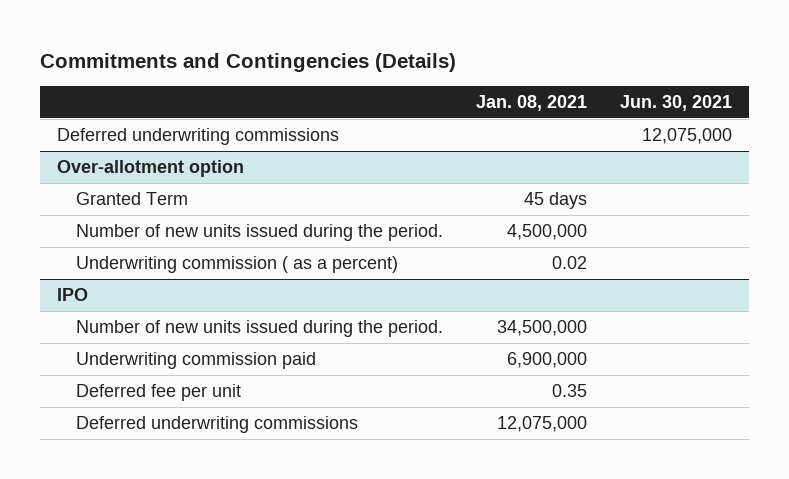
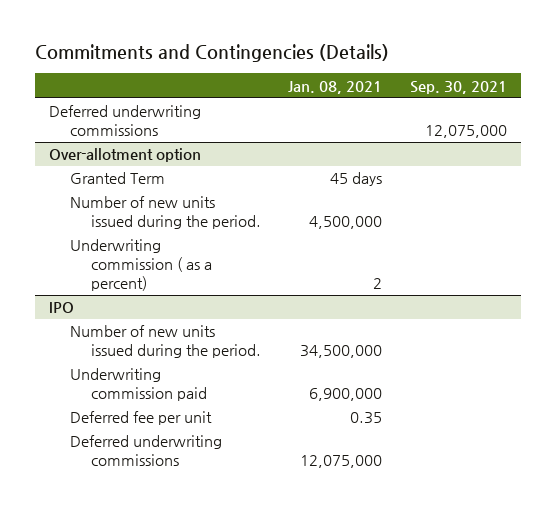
- | Jan. 08, 2021 | Jun. 30, 2021
+ | Jan. 08, 2021 | Sep. 30, 2021
@ Over-allotment option
- Underwriting commission ( as a percent) | 0.02 |
+ Underwriting commission ( as a percent) | 2 |

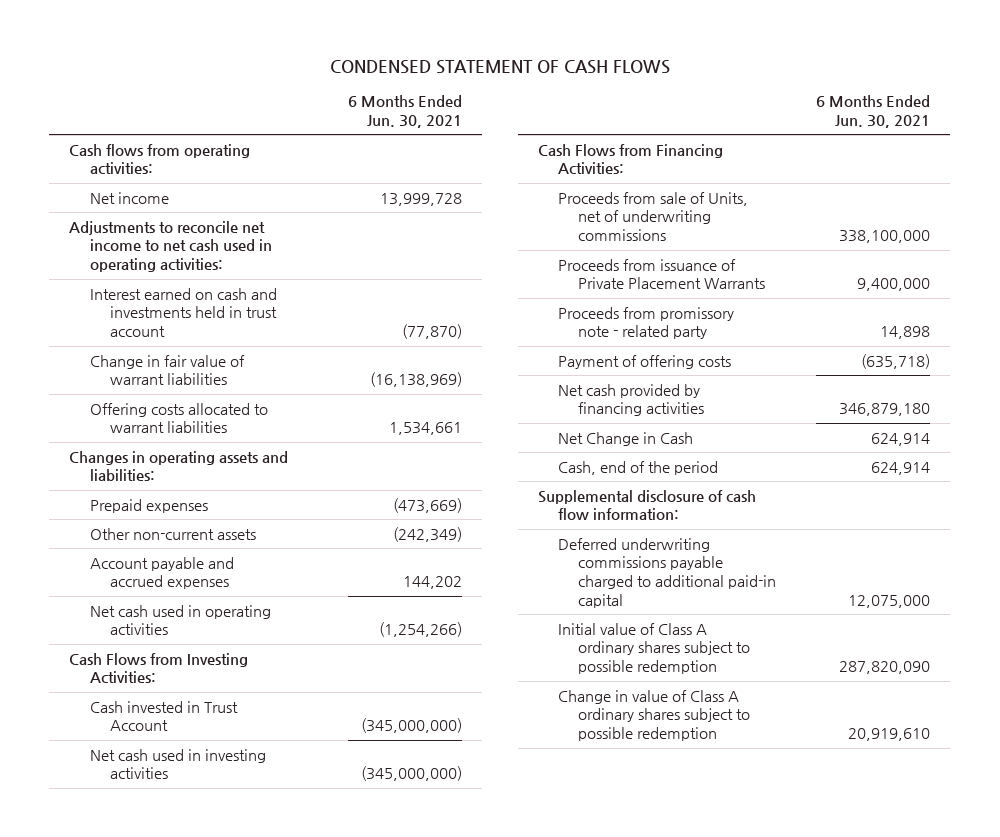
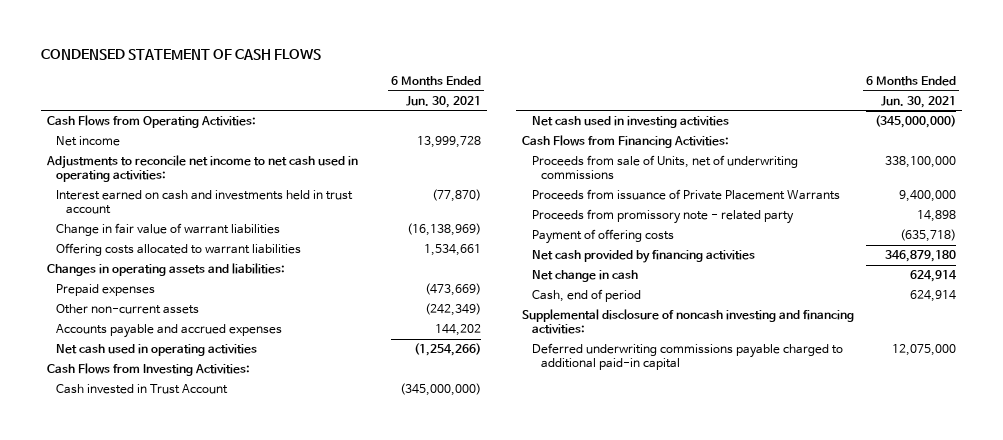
- Cash flows from operating activities:
+ Cash Flows from Operating Activities:
- Account payable and accrued expenses | 144,202
+ Accounts payable and accrued expenses | 144,202
- Net Change in Cash | 624,914
- Cash, end of the period | 624,914
- Supplemental disclosure of cash flow information:
+ Net change in cash | 624,914
+ Cash, end of period | 624,914
+ Supplemental disclosure of noncash investing and financing activities:
- Initial value of Class A ordinary shares subject to possible redemption | 287,820,090
- Change in value of Class A ordinary shares subject to possible redemption | 20,919,610

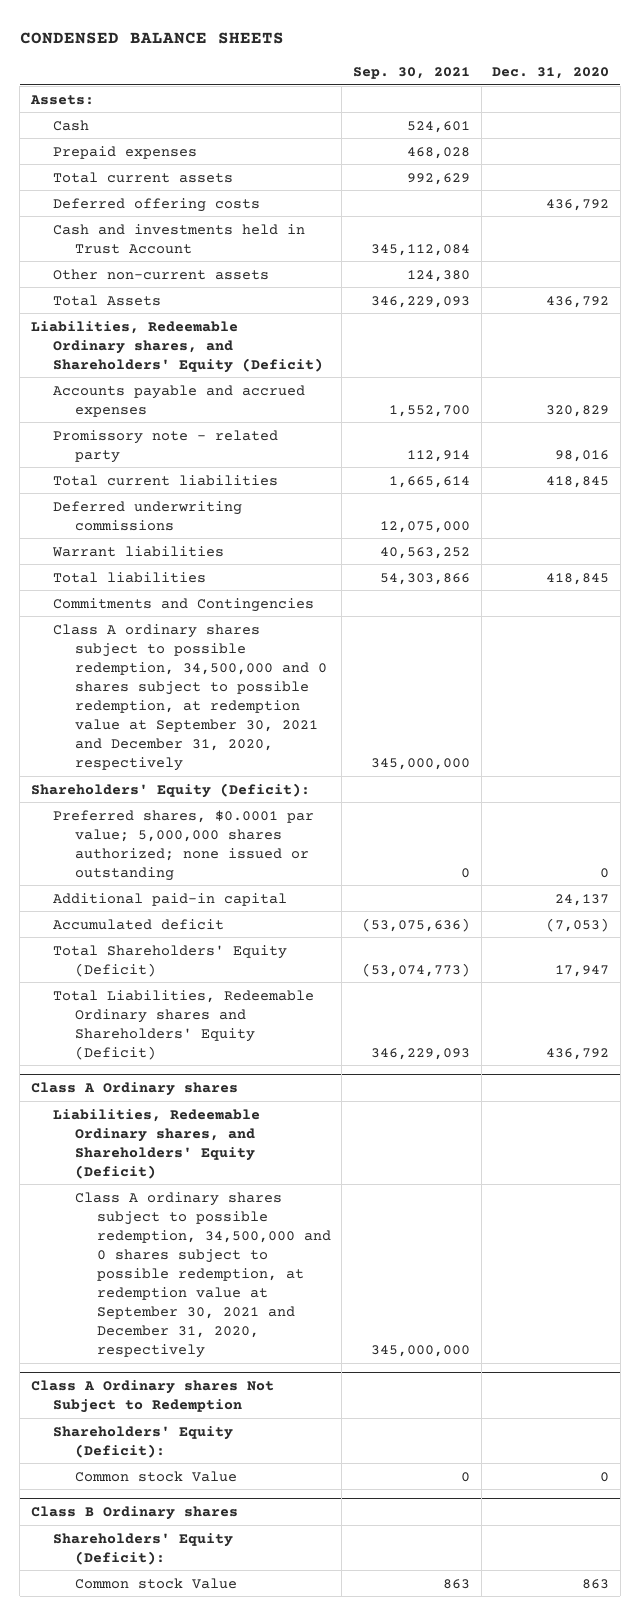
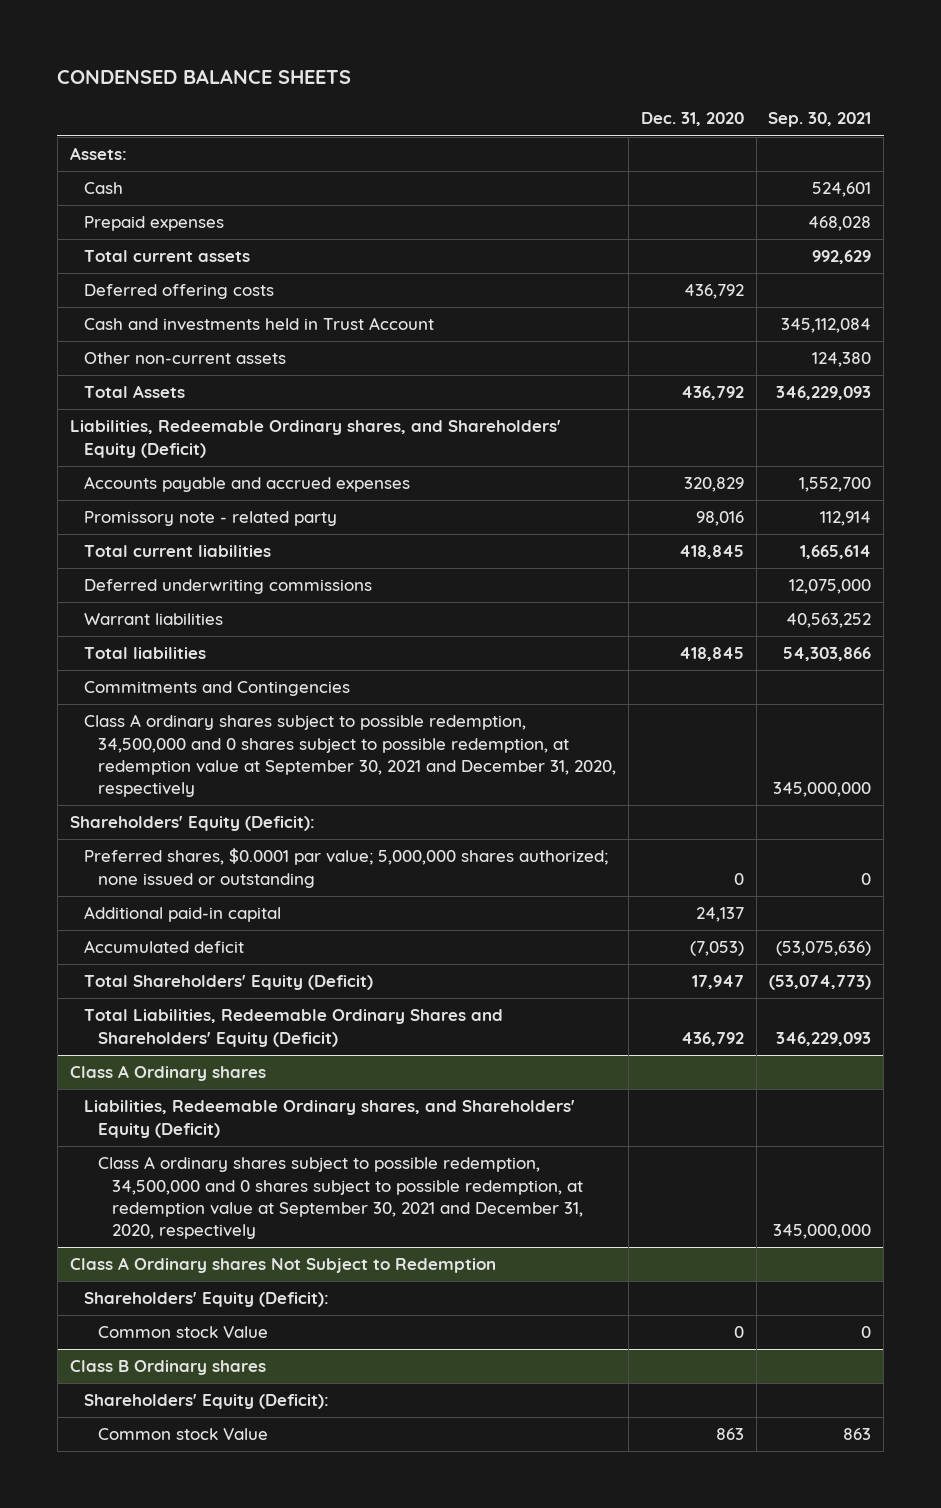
- | Sep. 30, 2021 | Dec. 31, 2020
+ | Dec. 31, 2020 | Sep. 30, 2021
- Total Liabilities, Redeemable Ordinary shares and Shareholders' Equity (Deficit) | 346,229,093 | 436,792
+ Total Liabilities, Redeemable Ordinary Shares and Shareholders' Equity (Deficit) | 436,792 | 346,229,093

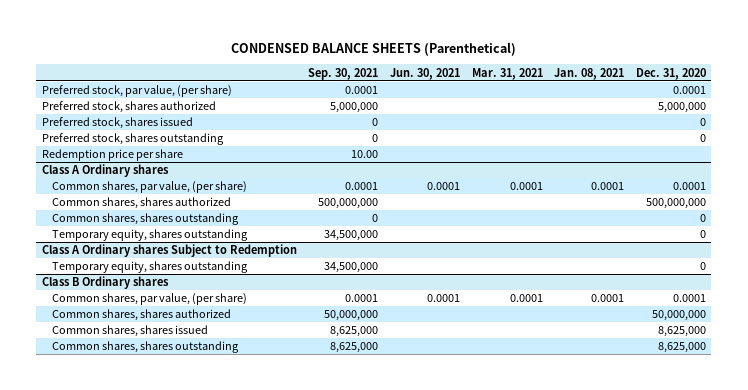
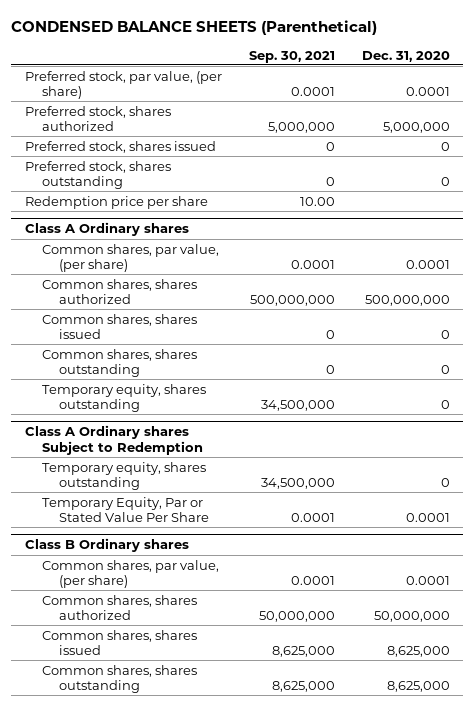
- | Sep. 30, 2021 | Jun. 30, 2021 | Mar. 31, 2021 | Jan. 08, 2021 | Dec. 31, 2020
+ | Sep. 30, 2021 | Dec. 31, 2020
@ Class A Ordinary shares
+ Common shares, shares issued | 0 | 0
@ Class A Ordinary shares Subject to Redemption
+ Temporary Equity, Par or Stated Value Per Share | 0.0001 | 0.0001

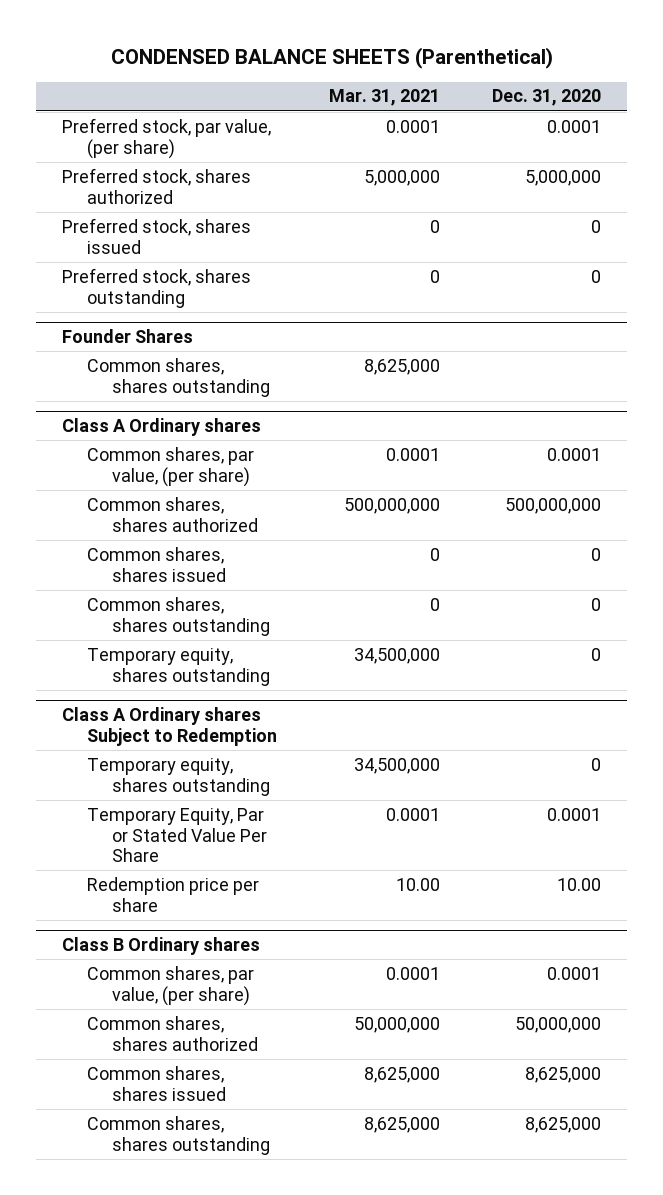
- | Sep. 30, 2021 | Dec. 31, 2020
+ | Mar. 31, 2021 | Dec. 31, 2020
- Redemption price per share | 10.00 |
+ Founder Shares
+ Common shares, shares outstanding | 8,625,000 |
@ Class A Ordinary shares Subject to Redemption
+ Redemption price per share | 10.00 | 10.00

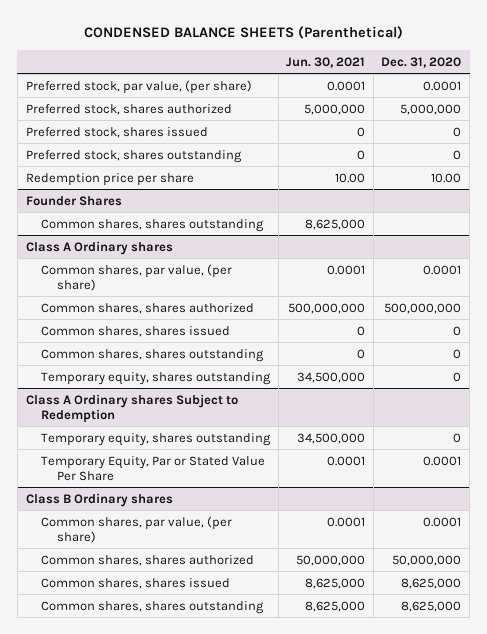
- | Mar. 31, 2021 | Dec. 31, 2020
+ | Jun. 30, 2021 | Dec. 31, 2020
+ Redemption price per share | 10.00 | 10.00
@ Class A Ordinary shares Subject to Redemption
- Redemption price per share | 10.00 | 10.00

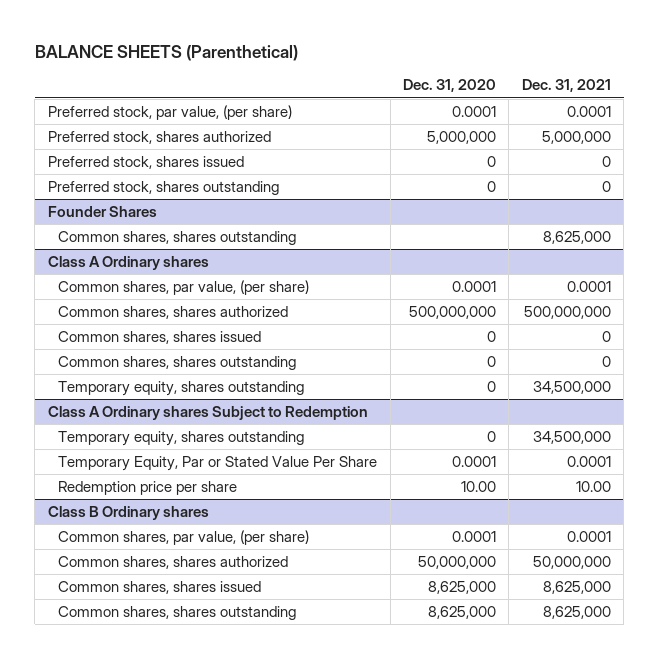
- CONDENSED BALANCE SHEETS (Parenthetical)
+ BALANCE SHEETS (Parenthetical)
- | Jun. 30, 2021 | Dec. 31, 2020
+ | Dec. 31, 2020 | Dec. 31, 2021
- Redemption price per share | 10.00 | 10.00
@ Class A Ordinary shares Subject to Redemption
+ Redemption price per share | 10.00 | 10.00

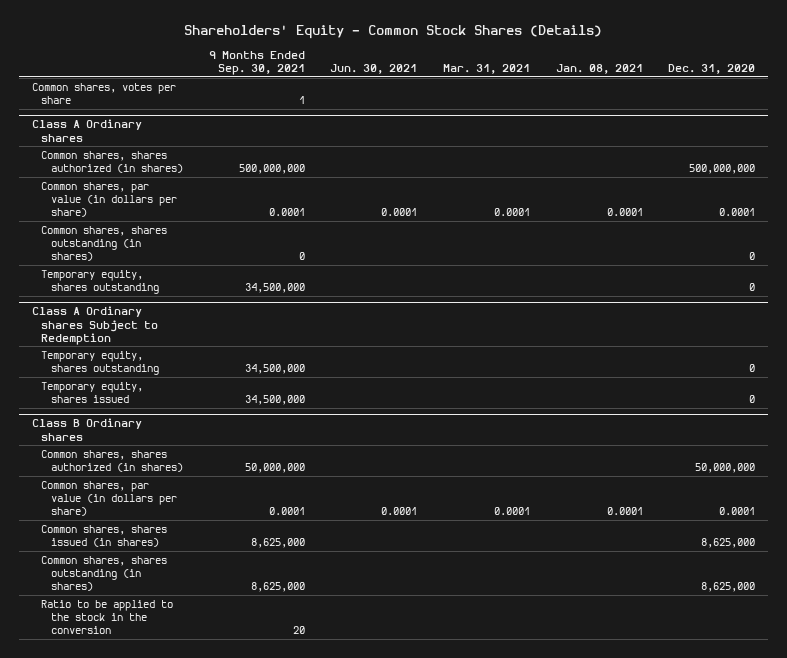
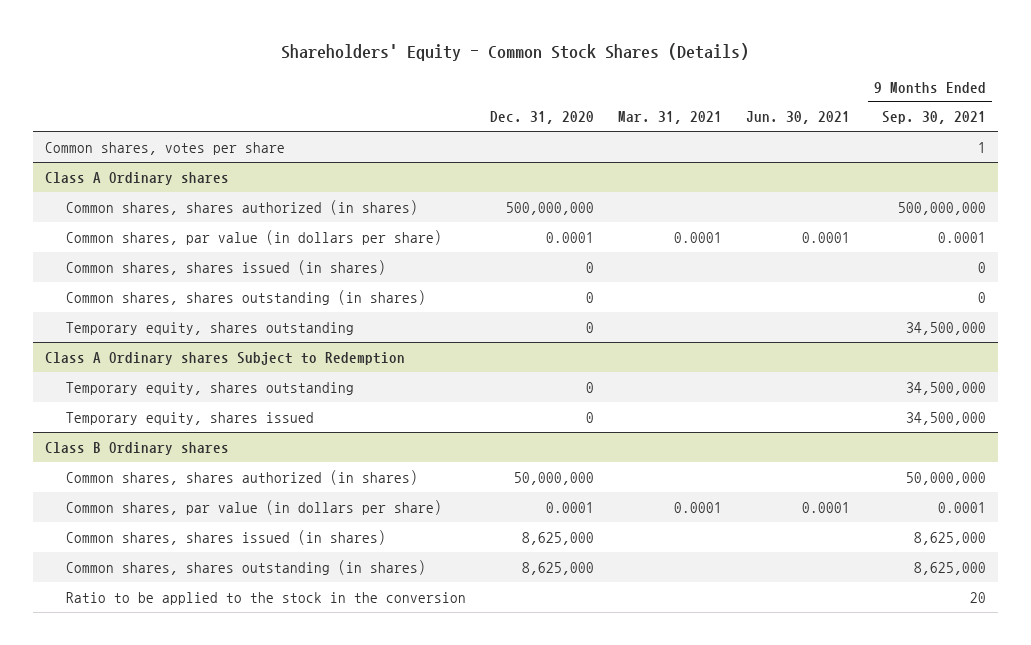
- | 9 Months Ended Sep. 30, 2021 | Jun. 30, 2021 | Mar. 31, 2021 | Jan. 08, 2021 | Dec. 31, 2020
+ | Dec. 31, 2020 | Mar. 31, 2021 | Jun. 30, 2021 | 9 Months Ended Sep. 30, 2021
@ Class A Ordinary shares
+ Common shares, shares issued (in shares) | 0 | | | 0

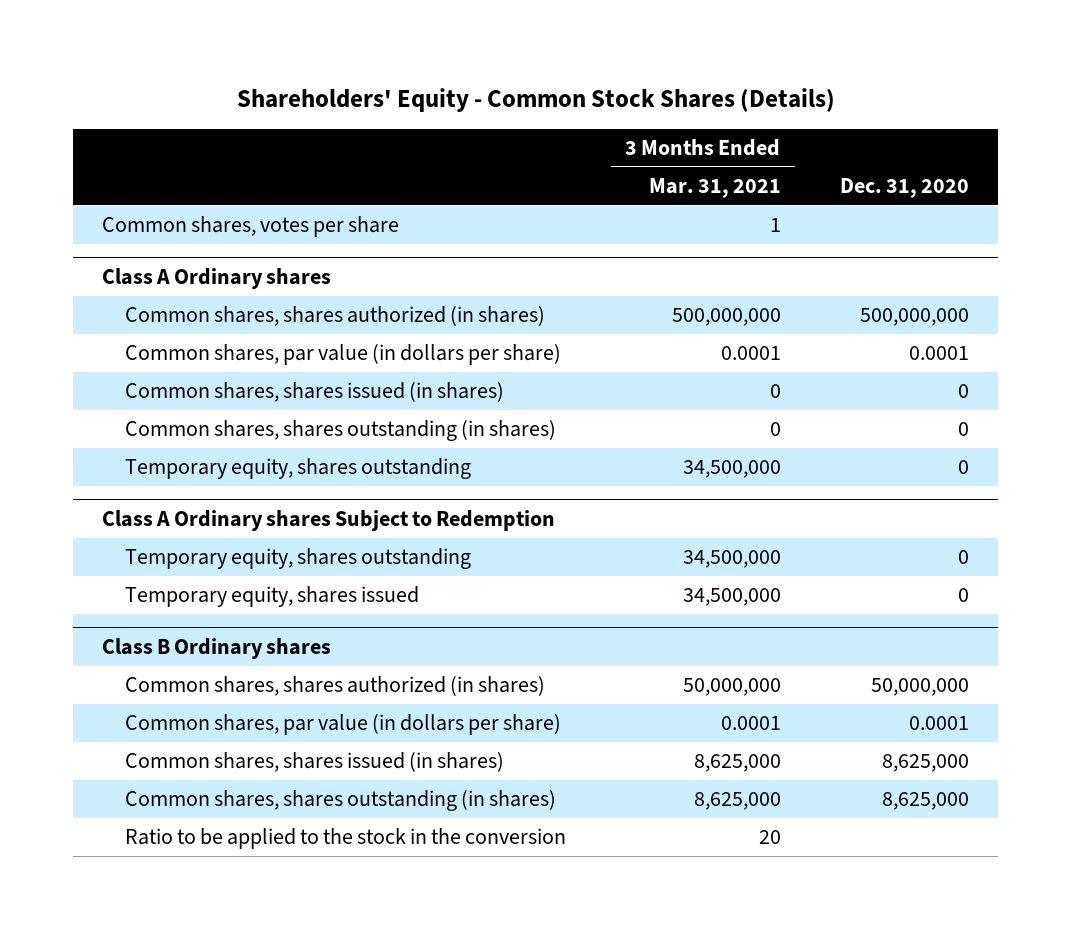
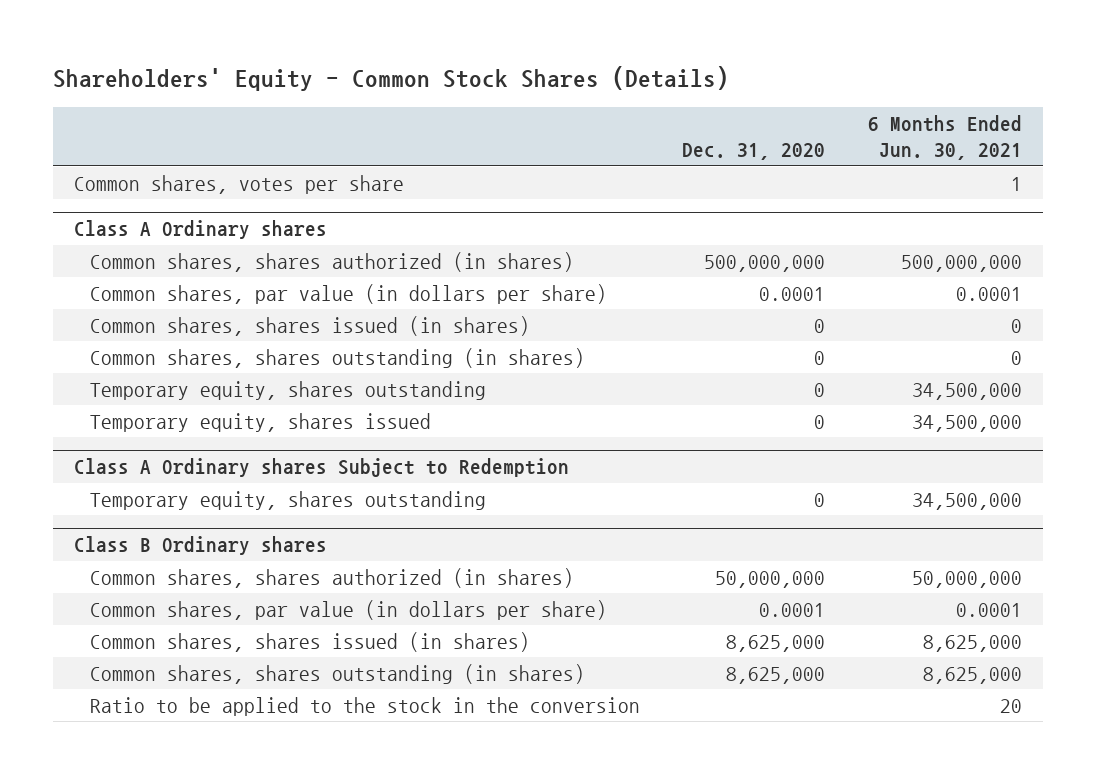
- | 3 Months Ended Mar. 31, 2021 | Dec. 31, 2020
+ | Dec. 31, 2020 | 6 Months Ended Jun. 30, 2021
@ Class A Ordinary shares
+ Temporary equity, shares issued | 0 | 34,500,000
@ Class A Ordinary shares Subject to Redemption
- Temporary equity, shares issued | 34,500,000 | 0

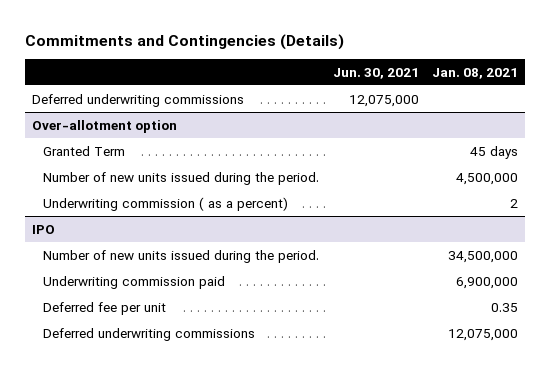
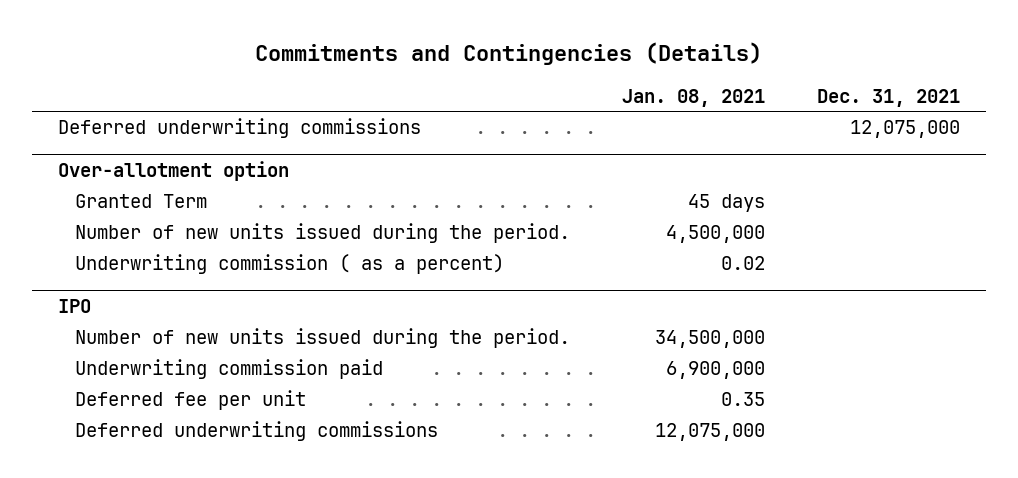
- | Jun. 30, 2021 | Jan. 08, 2021
+ | Jan. 08, 2021 | Dec. 31, 2021
@ Over-allotment option
- Underwriting commission ( as a percent) | | 2
+ Underwriting commission ( as a percent) | 0.02 |

